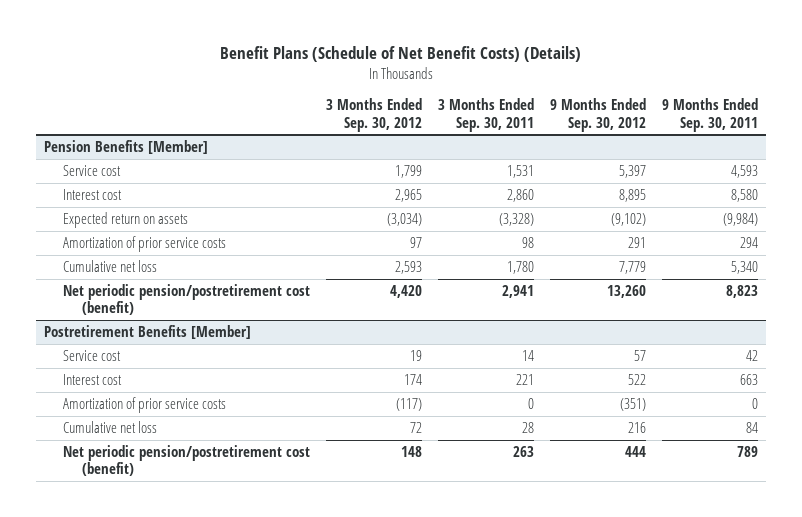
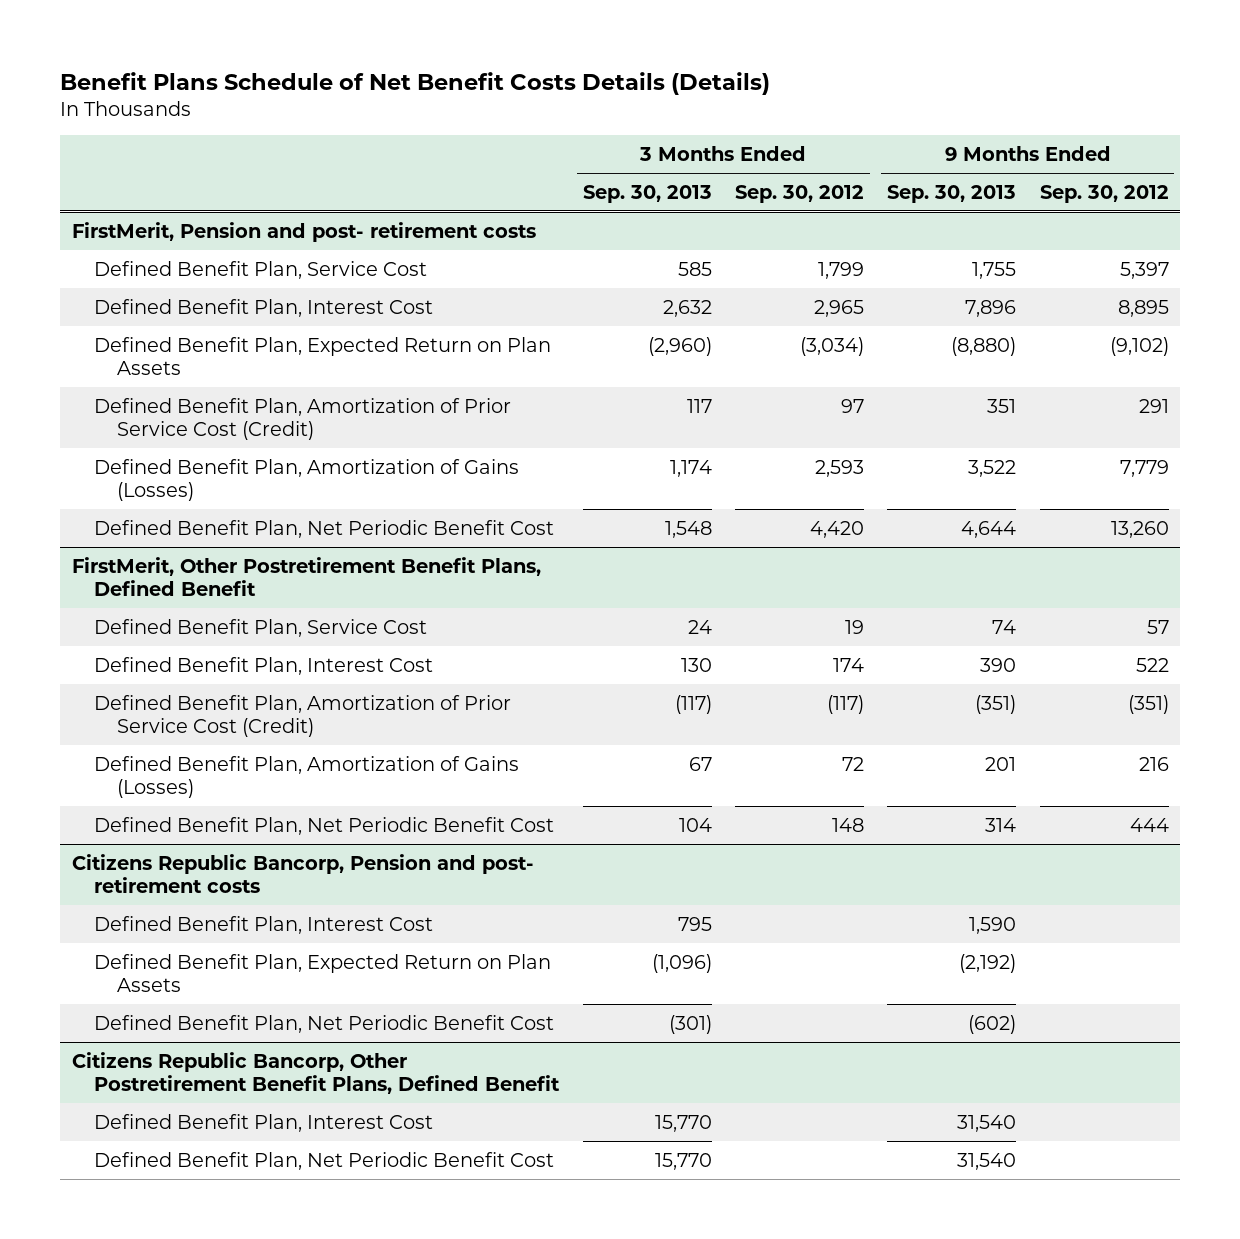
- Benefit Plans (Schedule of Net Benefit Costs) (Details)
+ Benefit Plans Schedule of Net Benefit Costs Details (Details)
- | 3 Months Ended Sep. 30, 2012 | 3 Months Ended Sep. 30, 2011 | 9 Months Ended Sep. 30, 2012 | 9 Months Ended Sep. 30, 2011
+ | 3 Months Ended Sep. 30, 2013 | 3 Months Ended Sep. 30, 2012 | 9 Months Ended Sep. 30, 2013 | 9 Months Ended Sep. 30, 2012
- Pension Benefits [Member]
- Service cost | 1,799 | 1,531 | 5,397 | 4,593
- Interest cost | 2,965 | 2,860 | 8,895 | 8,580
- Expected return on assets | (3,034) | (3,328) | (9,102) | (9,984)
- Amortization of prior service costs | 97 | 98 | 291 | 294
- Cumulative net loss | 2,593 | 1,780 | 7,779 | 5,340
- Net periodic pension/postretirement cost (benefit) | 4,420 | 2,941 | 13,260 | 8,823
- Postretirement Benefits [Member]
- Service cost | 19 | 14 | 57 | 42
- Interest cost | 174 | 221 | 522 | 663
- Amortization of prior service costs | (117) | 0 | (351) | 0
- Cumulative net loss | 72 | 28 | 216 | 84
- Net periodic pension/postretirement cost (benefit) | 148 | 263 | 444 | 789
+ FirstMerit, Pension and post- retirement costs
+ Defined Benefit Plan, Service Cost | 585 | 1,799 | 1,755 | 5,397
+ Defined Benefit Plan, Interest Cost | 2,632 | 2,965 | 7,896 | 8,895
+ Defined Benefit Plan, Expected Return on Plan Assets | (2,960) | (3,034) | (8,880) | (9,102)
+ Defined Benefit Plan, Amortization of Prior Service Cost (Credit) | 117 | 97 | 351 | 291
+ Defined Benefit Plan, Amortization of Gains (Losses) | 1,174 | 2,593 | 3,522 | 7,779
+ Defined Benefit Plan, Net Periodic Benefit Cost | 1,548 | 4,420 | 4,644 | 13,260
+ FirstMerit, Other Postretirement Benefit Plans, Defined Benefit
+ Defined Benefit Plan, Service Cost | 24 | 19 | 74 | 57
+ Defined Benefit Plan, Interest Cost | 130 | 174 | 390 | 522
+ Defined Benefit Plan, Amortization of Prior Service Cost (Credit) | (117) | (117) | (351) | (351)
+ Defined Benefit Plan, Amortization of Gains (Losses) | 67 | 72 | 201 | 216
+ Defined Benefit Plan, Net Periodic Benefit Cost | 104 | 148 | 314 | 444
+ Citizens Republic Bancorp, Pension and post- retirement costs
+ Defined Benefit Plan, Interest Cost | 795 | | 1,590 |
+ Defined Benefit Plan, Expected Return on Plan Assets | (1,096) | | (2,192) |
+ Defined Benefit Plan, Net Periodic Benefit Cost | (301) | | (602) |
+ Citizens Republic Bancorp, Other Postretirement Benefit Plans, Defined Benefit
+ Defined Benefit Plan, Interest Cost | 15,770 | | 31,540 |
+ Defined Benefit Plan, Net Periodic Benefit Cost | 15,770 | | 31,540 |

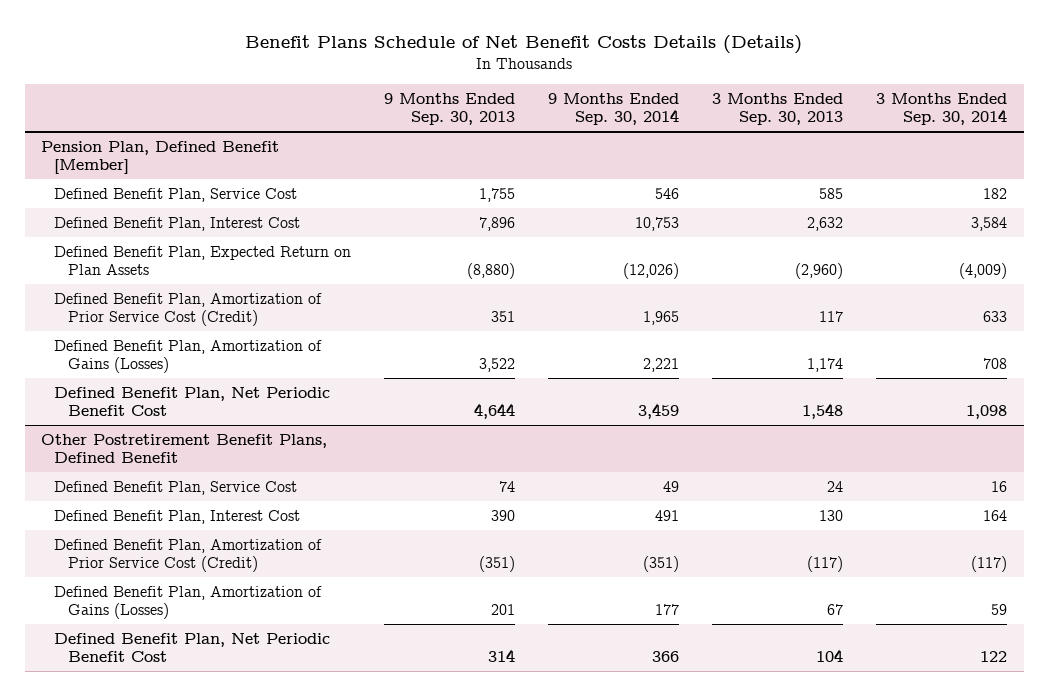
- | 3 Months Ended Sep. 30, 2013 | 3 Months Ended Sep. 30, 2012 | 9 Months Ended Sep. 30, 2013 | 9 Months Ended Sep. 30, 2012
+ | 9 Months Ended Sep. 30, 2013 | 9 Months Ended Sep. 30, 2014 | 3 Months Ended Sep. 30, 2013 | 3 Months Ended Sep. 30, 2014
- FirstMerit, Pension and post- retirement costs
+ Pension Plan, Defined Benefit [Member]
- FirstMerit, Other Postretirement Benefit Plans, Defined Benefit
+ Other Postretirement Benefit Plans, Defined Benefit
- Citizens Republic Bancorp, Pension and post- retirement costs
- Defined Benefit Plan, Interest Cost | 795 | | 1,590 |
- Defined Benefit Plan, Expected Return on Plan Assets | (1,096) | | (2,192) |
- Defined Benefit Plan, Net Periodic Benefit Cost | (301) | | (602) |
- Citizens Republic Bancorp, Other Postretirement Benefit Plans, Defined Benefit
- Defined Benefit Plan, Interest Cost | 15,770 | | 31,540 |
- Defined Benefit Plan, Net Periodic Benefit Cost | 15,770 | | 31,540 |

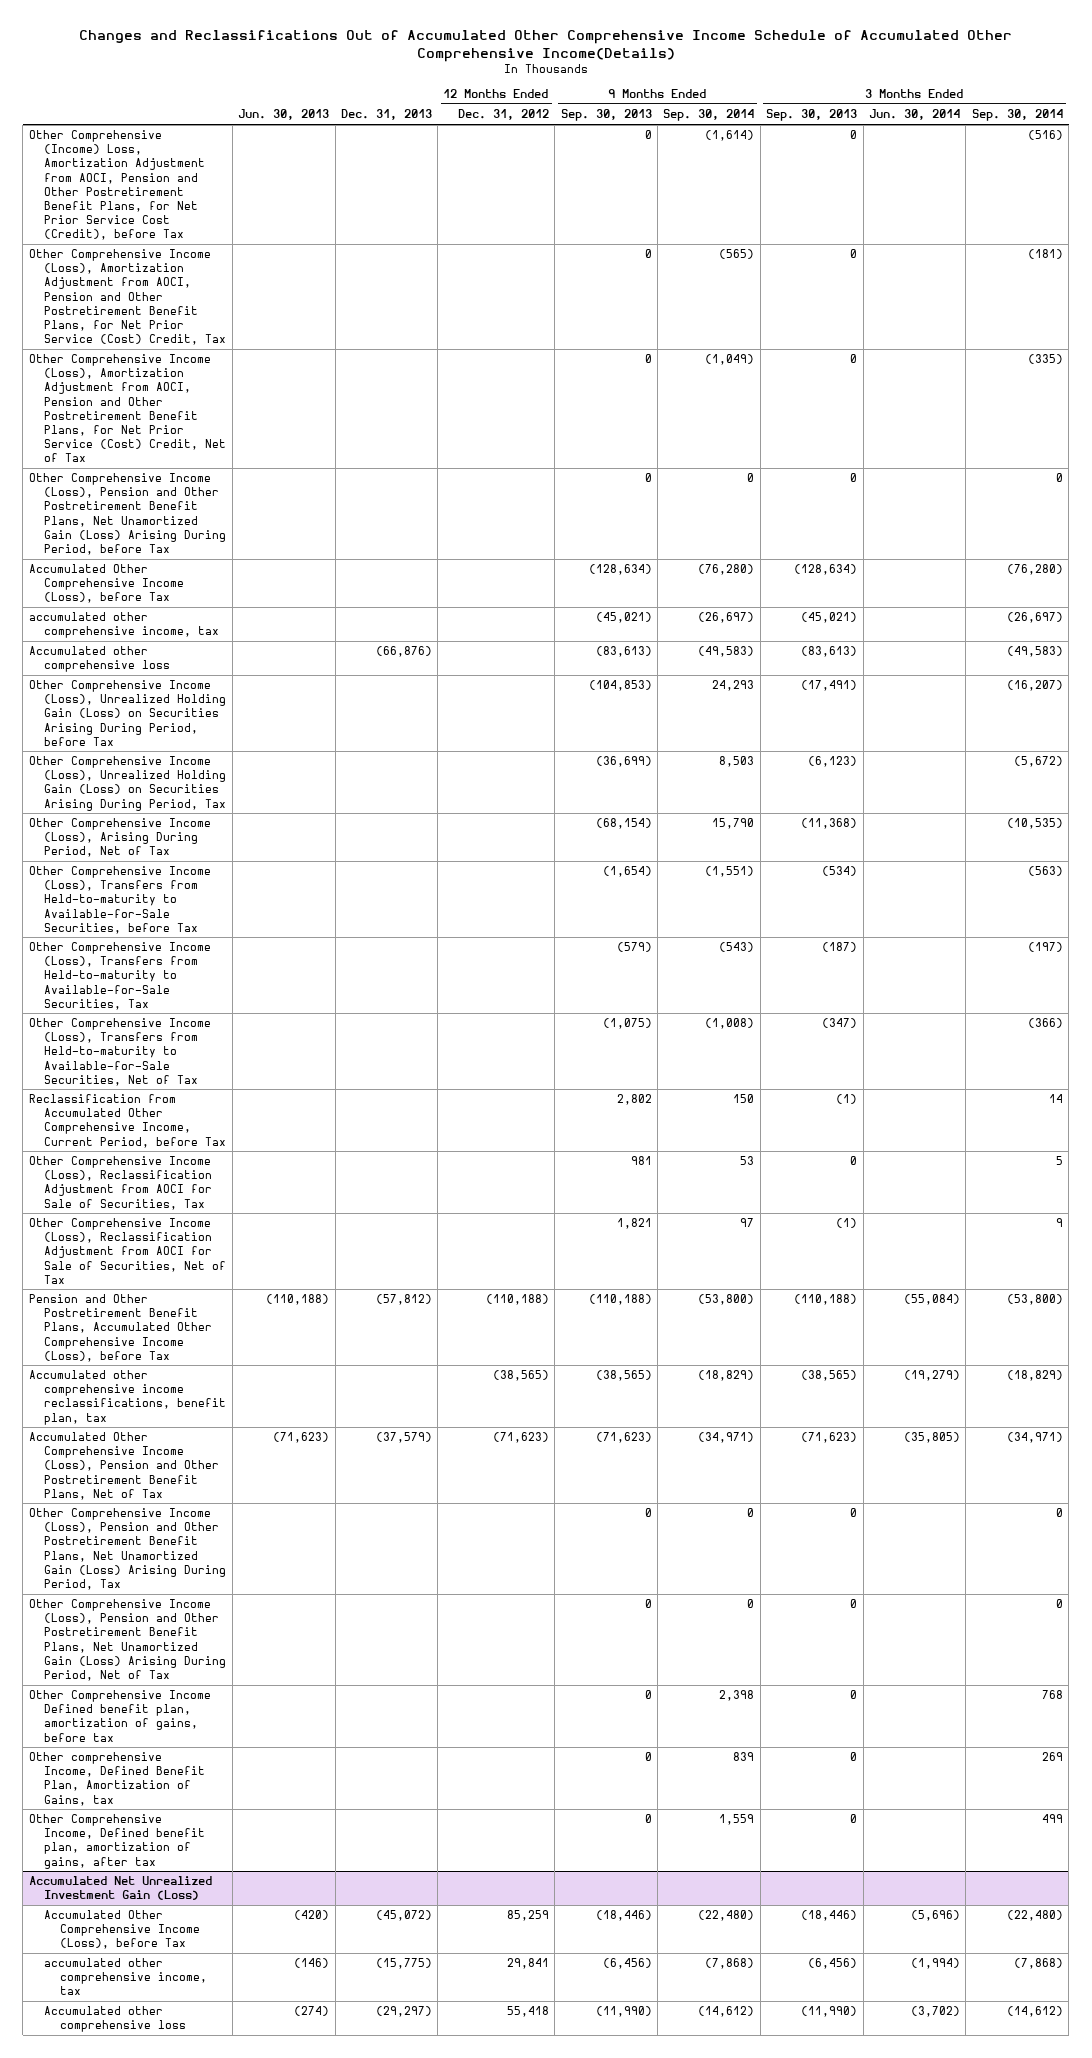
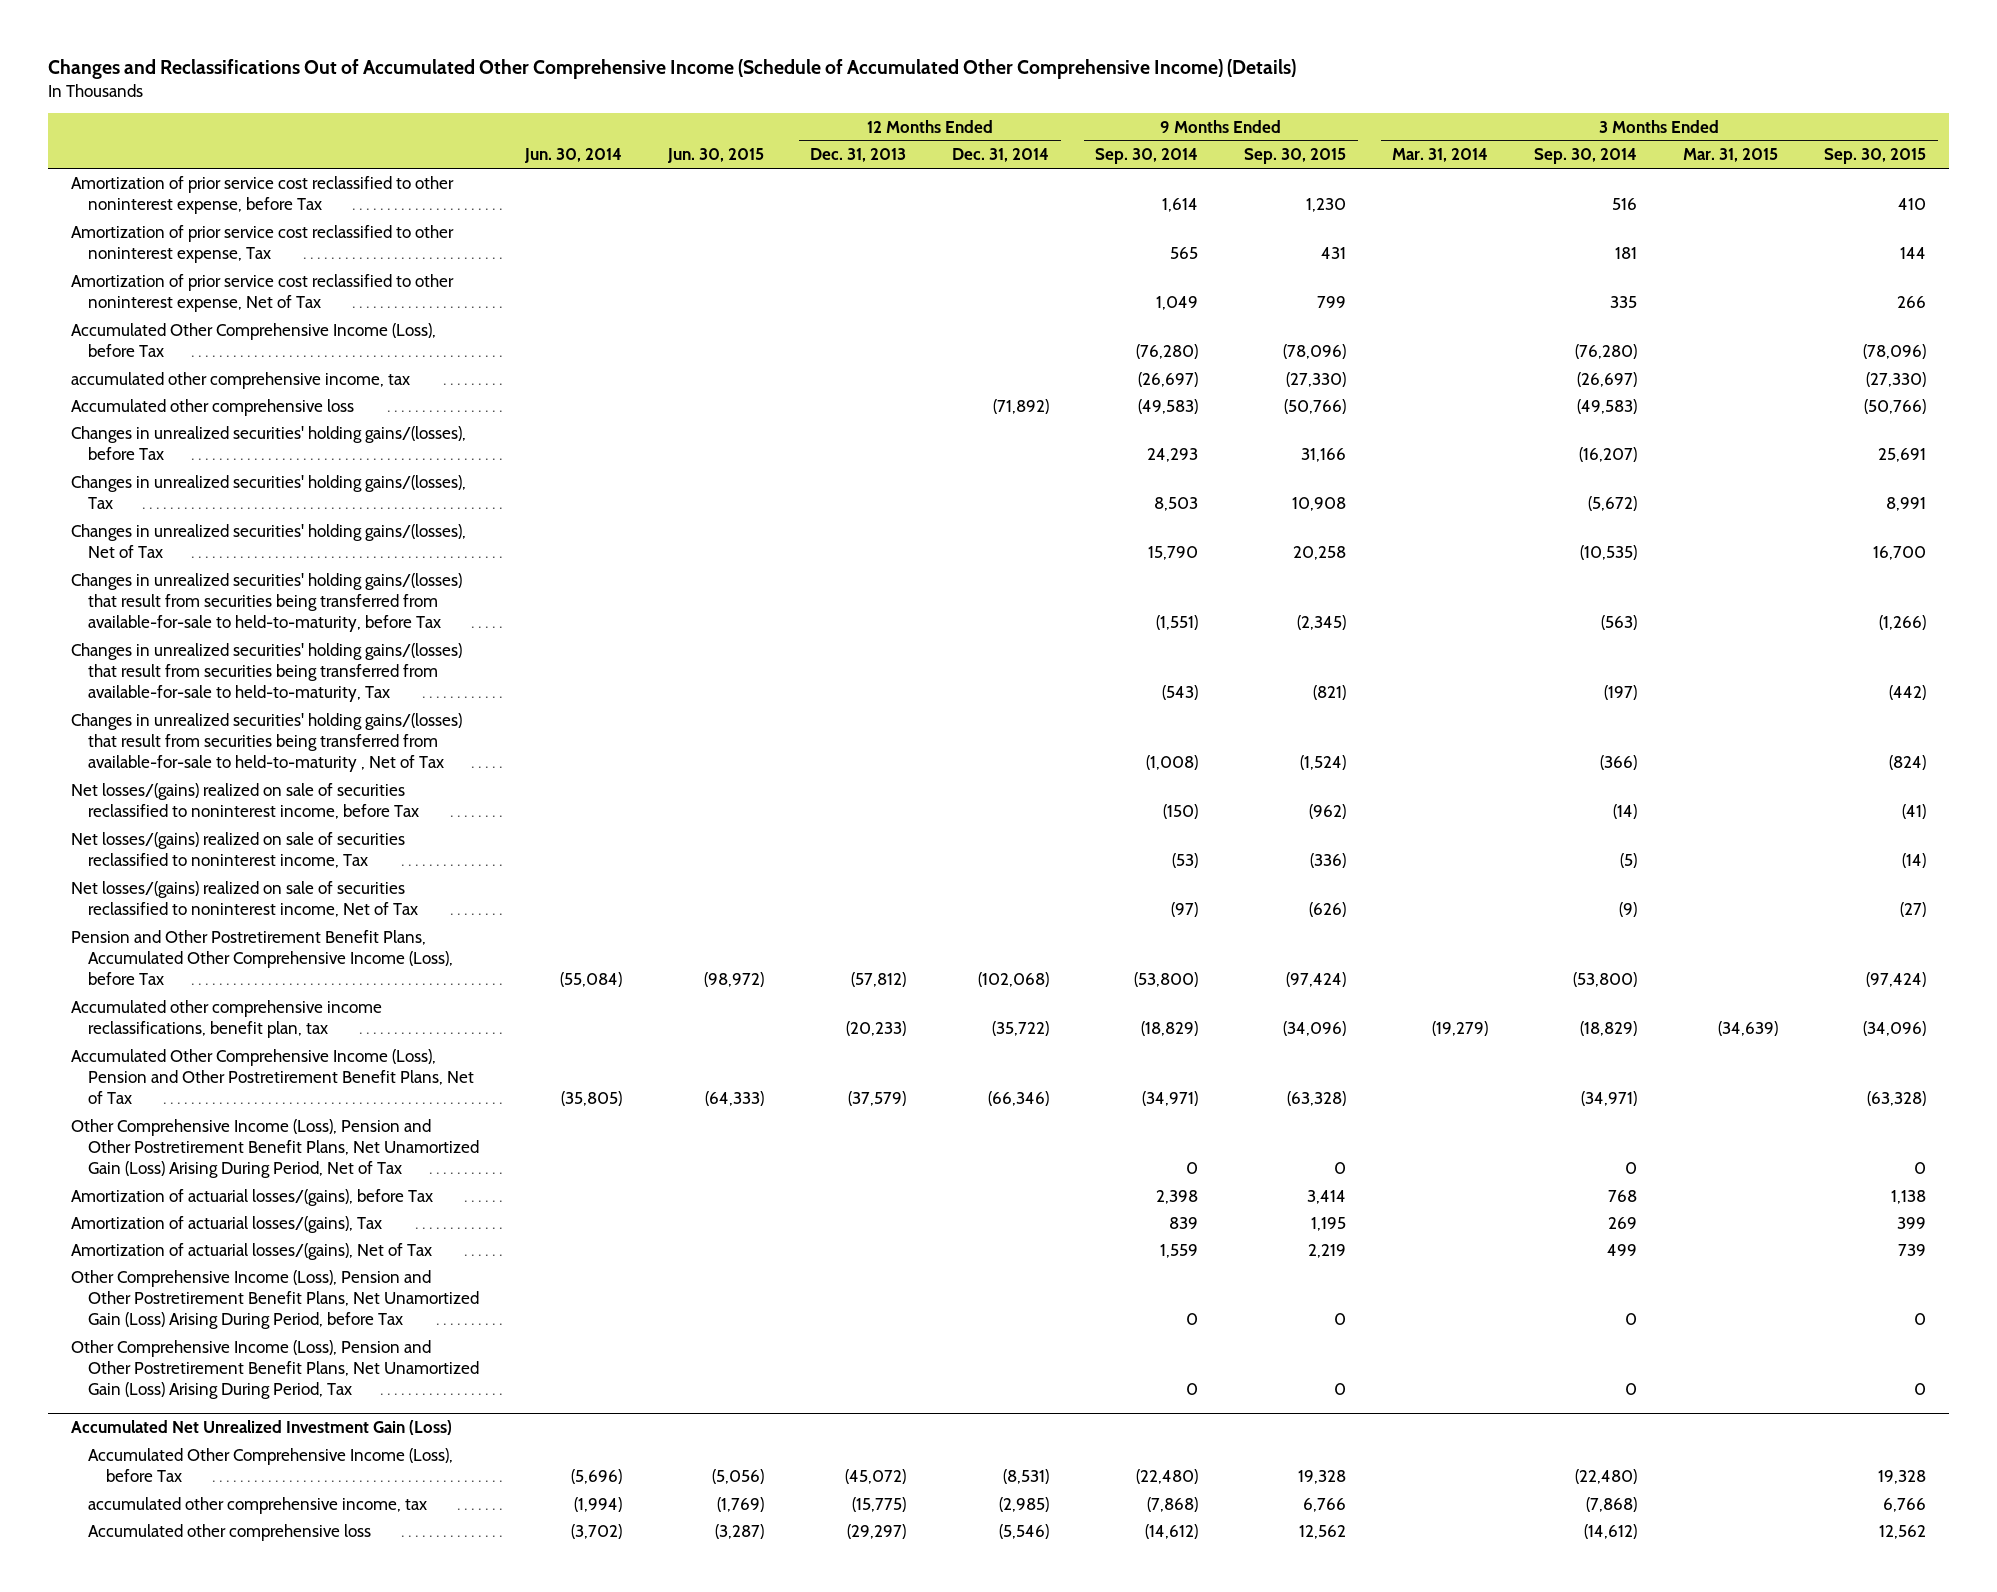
- Changes and Reclassifications Out of Accumulated Other Comprehensive Income Schedule of Accumulated Other Comprehensive Income(Details)
+ Changes and Reclassifications Out of Accumulated Other Comprehensive Income (Schedule of Accumulated Other Comprehensive Income) (Details)
- | Jun. 30, 2013 | Dec. 31, 2013 | 12 Months Ended Dec. 31, 2012 | 9 Months Ended Sep. 30, 2013 | 9 Months Ended Sep. 30, 2014 | 3 Months Ended Sep. 30, 2013 | 3 Months Ended Jun. 30, 2014 | 3 Months Ended Sep. 30, 2014
+ | Jun. 30, 2014 | Jun. 30, 2015 | 12 Months Ended Dec. 31, 2013 | 12 Months Ended Dec. 31, 2014 | 9 Months Ended Sep. 30, 2014 | 9 Months Ended Sep. 30, 2015 | 3 Months Ended Mar. 31, 2014 | 3 Months Ended Sep. 30, 2014 | 3 Months Ended Mar. 31, 2015 | 3 Months Ended Sep. 30, 2015
- Other Comprehensive (Income) Loss, Amortization Adjustment from AOCI, Pension and Other Postretirement Benefit Plans, for Net Prior Service Cost (Credit), before Tax | | | | 0 | (1,614) | 0 | | (516)
- Other Comprehensive Income (Loss), Amortization Adjustment from AOCI, Pension and Other Postretirement Benefit Plans, for Net Prior Service (Cost) Credit, Tax | | | | 0 | (565) | 0 | | (181)
- Other Comprehensive Income (Loss), Amortization Adjustment from AOCI, Pension and Other Postretirement Benefit Plans, for Net Prior Service (Cost) Credit, Net of Tax | | | | 0 | (1,049) | 0 | | (335)
+ Amortization of prior service cost reclassified to other noninterest expense, before Tax | | | | | 1,614 | 1,230 | | 516 | | 410
+ Amortization of prior service cost reclassified to other noninterest expense, Tax | | | | | 565 | 431 | | 181 | | 144
+ Amortization of prior service cost reclassified to other noninterest expense, Net of Tax | | | | | 1,049 | 799 | | 335 | | 266
- Other Comprehensive Income (Loss), Unrealized Holding Gain (Loss) on Securities Arising During Period, before Tax | | | | (104,853) | 24,293 | (17,491) | | (16,207)
- Other Comprehensive Income (Loss), Unrealized Holding Gain (Loss) on Securities Arising During Period, Tax | | | | (36,699) | 8,503 | (6,123) | | (5,672)
- Other Comprehensive Income (Loss), Arising During Period, Net of Tax | | | | (68,154) | 15,790 | (11,368) | | (10,535)
- Other Comprehensive Income (Loss), Transfers from Held-to-maturity to Available-for-Sale Securities, before Tax | | | | (1,654) | (1,551) | (534) | | (563)
- Other Comprehensive Income (Loss), Transfers from Held-to-maturity to Available-for-Sale Securities, Tax | | | | (579) | (543) | (187) | | (197)
- Other Comprehensive Income (Loss), Transfers from Held-to-maturity to Available-for-Sale Securities, Net of Tax | | | | (1,075) | (1,008) | (347) | | (366)
- Reclassification from Accumulated Other Comprehensive Income, Current Period, before Tax | | | | 2,802 | 150 | (1) | | 14
- Other Comprehensive Income (Loss), Reclassification Adjustment from AOCI for Sale of Securities, Tax | | | | 981 | 53 | 0 | | 5
- Other Comprehensive Income (Loss), Reclassification Adjustment from AOCI for Sale of Securities, Net of Tax | | | | 1,821 | 97 | (1) | | 9
+ Changes in unrealized securities' holding gains/(losses), before Tax | | | | | 24,293 | 31,166 | | (16,207) | | 25,691
+ Changes in unrealized securities' holding gains/(losses), Tax | | | | | 8,503 | 10,908 | | (5,672) | | 8,991
+ Changes in unrealized securities' holding gains/(losses), Net of Tax | | | | | 15,790 | 20,258 | | (10,535) | | 16,700
+ Changes in unrealized securities' holding gains/(losses) that result from securities being transferred from available-for-sale to held-to-maturity, before Tax | | | | | (1,551) | (2,345) | | (563) | | (1,266)
+ Changes in unrealized securities' holding gains/(losses) that result from securities being transferred from available-for-sale to held-to-maturity, Tax | | | | | (543) | (821) | | (197) | | (442)
+ Changes in unrealized securities' holding gains/(losses) that result from securities being transferred from available-for-sale to held-to-maturity , Net of Tax | | | | | (1,008) | (1,524) | | (366) | | (824)
+ Net losses/(gains) realized on sale of securities reclassified to noninterest income, before Tax | | | | | (150) | (962) | | (14) | | (41)
+ Net losses/(gains) realized on sale of securities reclassified to noninterest income, Tax | | | | | (53) | (336) | | (5) | | (14)
+ Net losses/(gains) realized on sale of securities reclassified to noninterest income, Net of Tax | | | | | (97) | (626) | | (9) | | (27)
- Other Comprehensive Income Defined benefit plan, amortization of gains, before tax | | | | 0 | 2,398 | 0 | | 768
- Other comprehensive Income, Defined Benefit Plan, Amortization of Gains, tax | | | | 0 | 839 | 0 | | 269
- Other Comprehensive Income, Defined benefit plan, amortization of gains, after tax | | | | 0 | 1,559 | 0 | | 499
+ Amortization of actuarial losses/(gains), before Tax | | | | | 2,398 | 3,414 | | 768 | | 1,138
+ Amortization of actuarial losses/(gains), Tax | | | | | 839 | 1,195 | | 269 | | 399
+ Amortization of actuarial losses/(gains), Net of Tax | | | | | 1,559 | 2,219 | | 499 | | 739
moved down: Other Comprehensive Income (Loss), Pension and Other Postretirement Benefit Plans, Net Unamortized Gain (Loss) Arising During Period, before Tax | | | | | 0 | 0 | | 0 | | 0
moved down: Other Comprehensive Income (Loss), Pension and Other Postretirement Benefit Plans, Net Unamortized Gain (Loss) Arising During Period, Tax | | | | | 0 | 0 | | 0 | | 0

